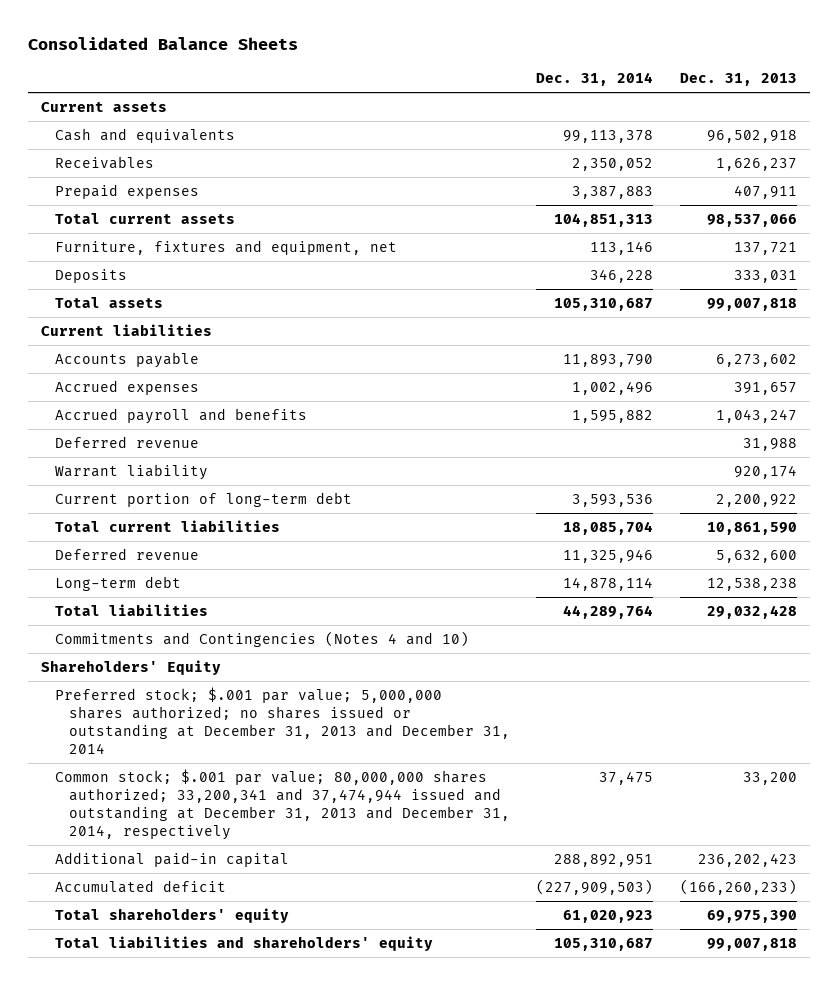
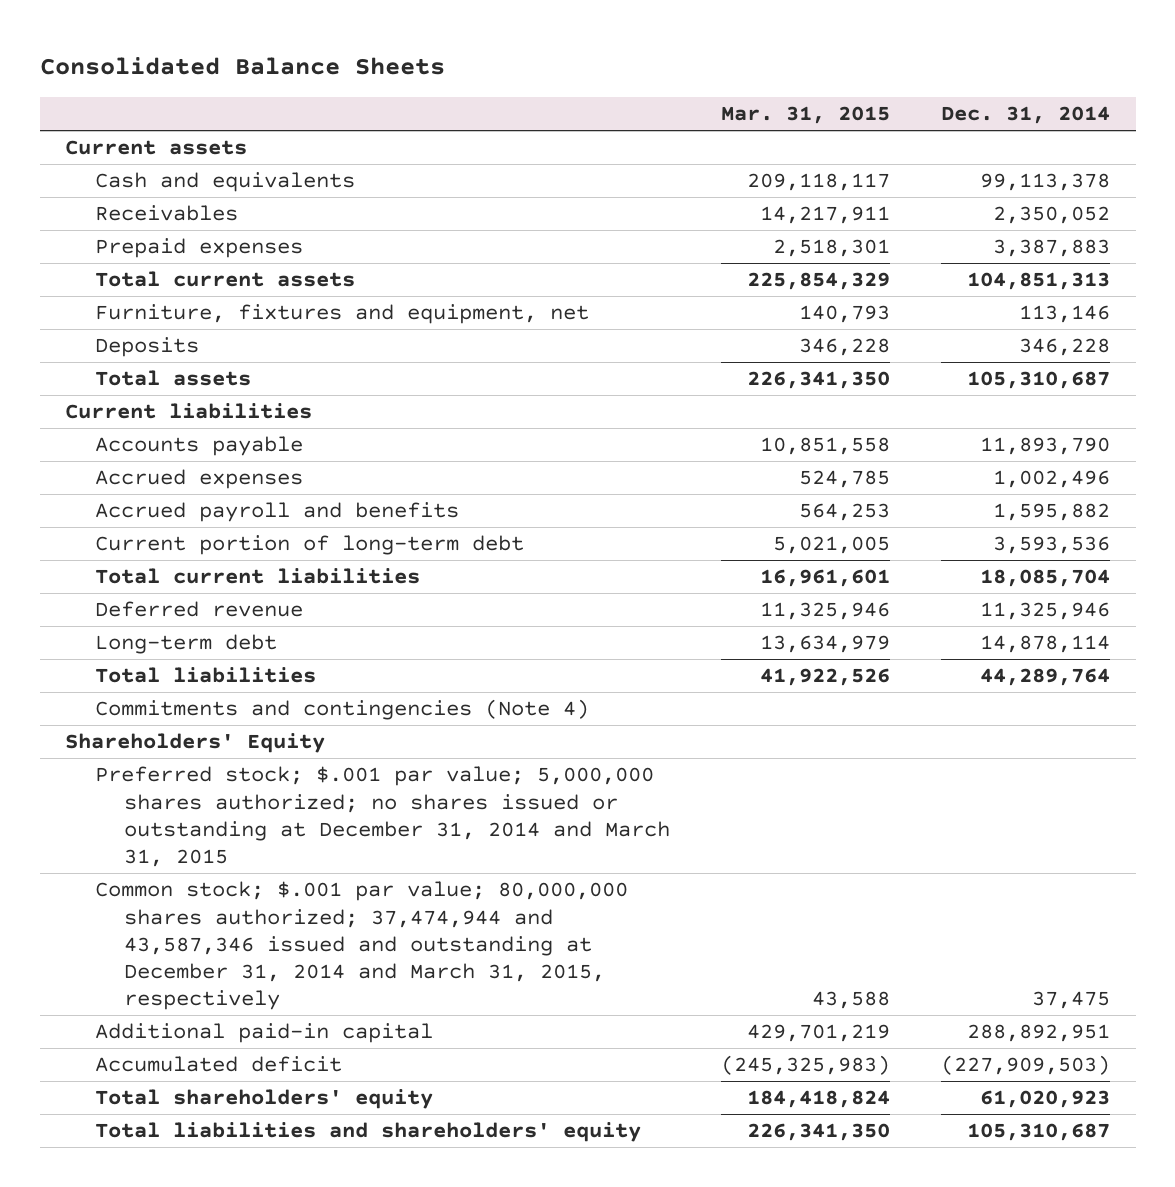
- | Dec. 31, 2014 | Dec. 31, 2013
+ | Mar. 31, 2015 | Dec. 31, 2014
- Deferred revenue | | 31,988
- Warrant liability | | 920,174
- Commitments and Contingencies (Notes 4 and 10)
+ Commitments and contingencies (Note 4)
- Preferred stock; $.001 par value; 5,000,000 shares authorized; no shares issued or outstanding at December 31, 2013 and December 31, 2014
- Common stock; $.001 par value; 80,000,000 shares authorized; 33,200,341 and 37,474,944 issued and outstanding at December 31, 2013 and December 31, 2014, respectively | 37,475 | 33,200
+ Preferred stock; $.001 par value; 5,000,000 shares authorized; no shares issued or outstanding at December 31, 2014 and March 31, 2015
+ Common stock; $.001 par value; 80,000,000 shares authorized; 37,474,944 and 43,587,346 issued and outstanding at December 31, 2014 and March 31, 2015, respectively | 43,588 | 37,475

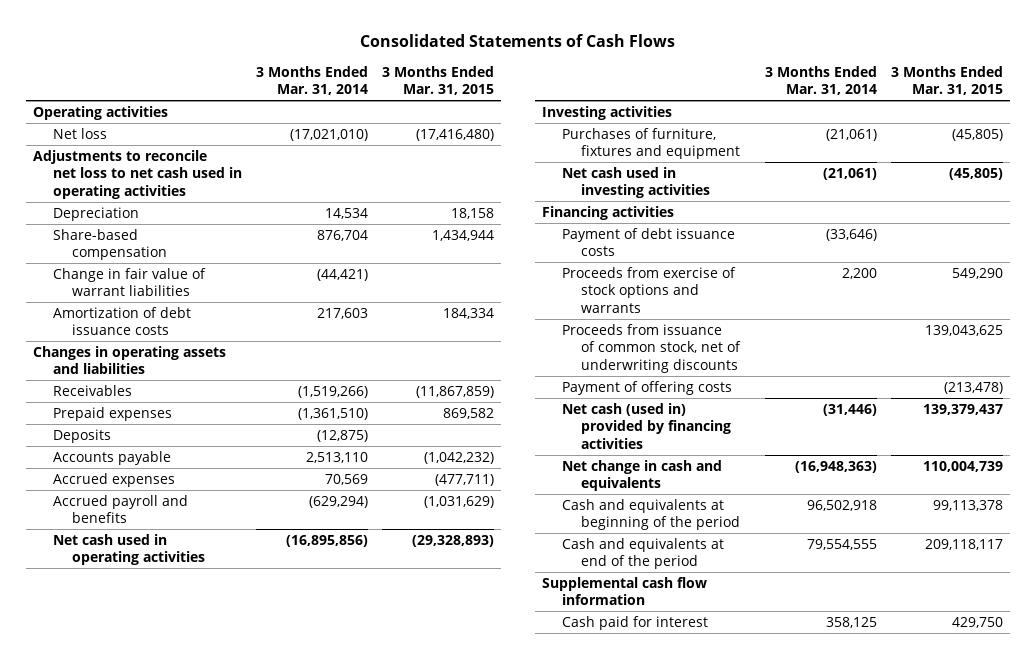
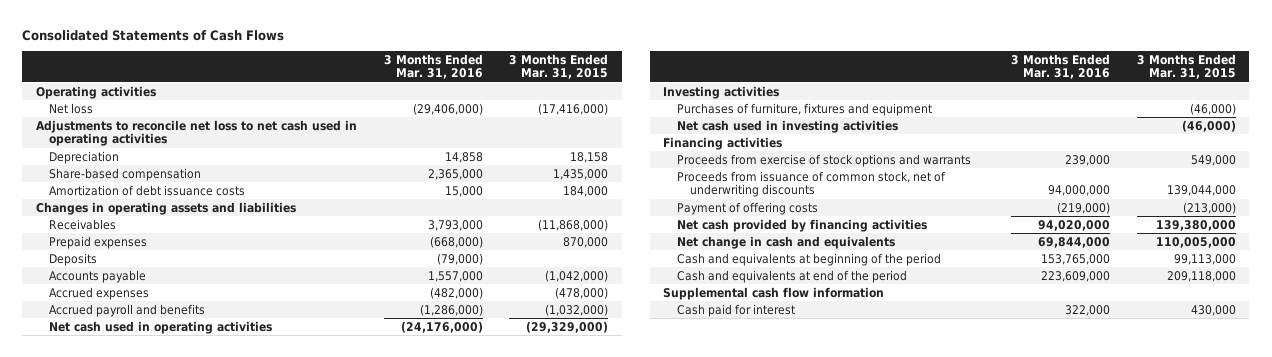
- | 3 Months Ended Mar. 31, 2014 | 3 Months Ended Mar. 31, 2015
+ | 3 Months Ended Mar. 31, 2016 | 3 Months Ended Mar. 31, 2015
- Net loss | (17,021,010) | (17,416,480)
+ Net loss | (29,406,000) | (17,416,000)
- Share-based compensation | 876,704 | 1,434,944
- Change in fair value of warrant liabilities | (44,421) |
- Amortization of debt issuance costs | 217,603 | 184,334
+ Share-based compensation | 2,365,000 | 1,435,000
+ Amortization of debt issuance costs | 15,000 | 184,000
- Receivables | (1,519,266) | (11,867,859)
- Prepaid expenses | (1,361,510) | 869,582
+ Receivables | 3,793,000 | (11,868,000)
+ Prepaid expenses | (668,000) | 870,000
- Accounts payable | 2,513,110 | (1,042,232)
- Accrued expenses | 70,569 | (477,711)
- Accrued payroll and benefits | (629,294) | (1,031,629)
- Net cash used in operating activities | (16,895,856) | (29,328,893)
+ Accounts payable | 1,557,000 | (1,042,000)
+ Accrued expenses | (482,000) | (478,000)
+ Accrued payroll and benefits | (1,286,000) | (1,032,000)
+ Net cash used in operating activities | (24,176,000) | (29,329,000)
- Purchases of furniture, fixtures and equipment | (21,061) | (45,805)
- Net cash used in investing activities | (21,061) | (45,805)
+ Purchases of furniture, fixtures and equipment | | (46,000)
+ Net cash used in investing activities | | (46,000)
- Payment of debt issuance costs | (33,646) |
- Proceeds from exercise of stock options and warrants | 2,200 | 549,290
- Proceeds from issuance of common stock, net of underwriting discounts | | 139,043,625
- Payment of offering costs | | (213,478)
- Net cash (used in) provided by financing activities | (31,446) | 139,379,437
- Net change in cash and equivalents | (16,948,363) | 110,004,739
- Cash and equivalents at beginning of the period | 96,502,918 | 99,113,378
- Cash and equivalents at end of the period | 79,554,555 | 209,118,117
+ Proceeds from exercise of stock options and warrants | 239,000 | 549,000
+ Proceeds from issuance of common stock, net of underwriting discounts | 94,000,000 | 139,044,000
+ Payment of offering costs | (219,000) | (213,000)
+ Net cash provided by financing activities | 94,020,000 | 139,380,000
+ Net change in cash and equivalents | 69,844,000 | 110,005,000
+ Cash and equivalents at beginning of the period | 153,765,000 | 99,113,000
+ Cash and equivalents at end of the period | 223,609,000 | 209,118,000
- Cash paid for interest | 358,125 | 429,750
+ Cash paid for interest | 322,000 | 430,000

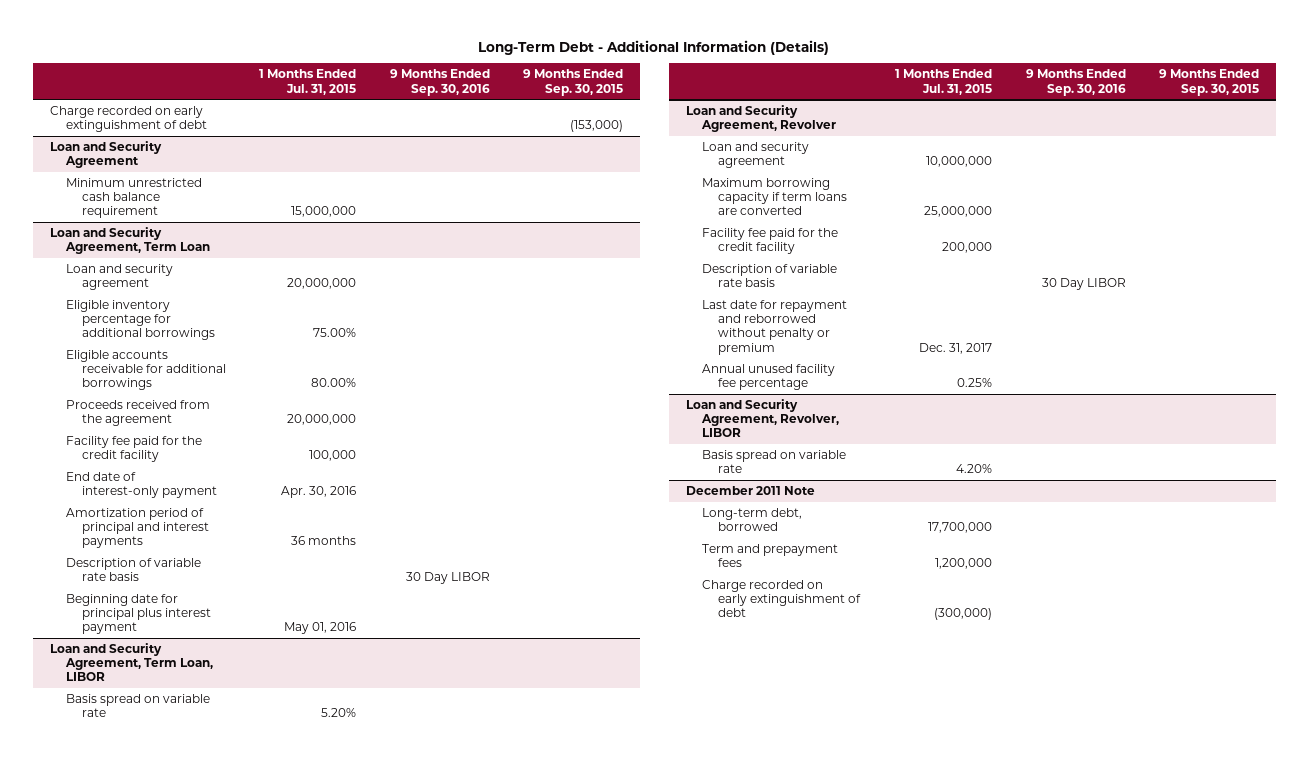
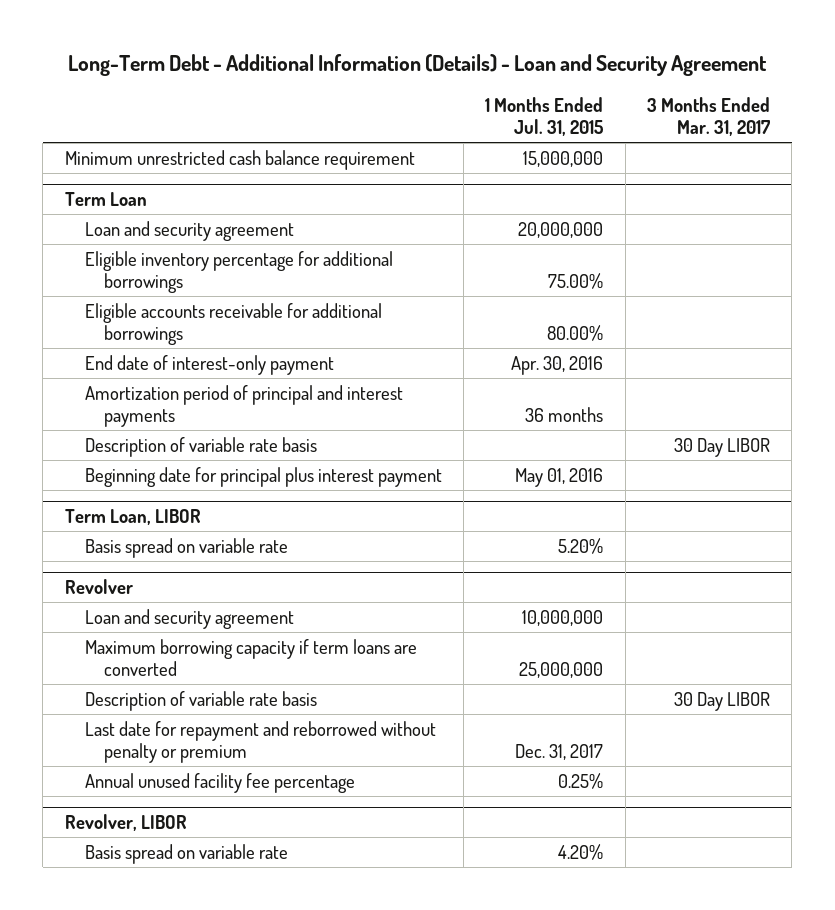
- Long-Term Debt - Additional Information (Details)
+ Long-Term Debt - Additional Information (Details) - Loan and Security Agreement
- | 1 Months Ended Jul. 31, 2015 | 9 Months Ended Sep. 30, 2016 | 9 Months Ended Sep. 30, 2015
+ | 1 Months Ended Jul. 31, 2015 | 3 Months Ended Mar. 31, 2017
- Charge recorded on early extinguishment of debt | | | (153,000)
- Loan and Security Agreement
- Loan and Security Agreement, Term Loan
+ Term Loan
- Proceeds received from the agreement | 20,000,000 | |
- Facility fee paid for the credit facility | 100,000 | |
- Loan and Security Agreement, Term Loan, LIBOR
+ Term Loan, LIBOR
- Loan and Security Agreement, Revolver
+ Revolver
- Facility fee paid for the credit facility | 200,000 | |
- Loan and Security Agreement, Revolver, LIBOR
+ Revolver, LIBOR
- December 2011 Note
- Long-term debt, borrowed | 17,700,000 | |
- Term and prepayment fees | 1,200,000 | |
- Charge recorded on early extinguishment of debt | (300,000) | |

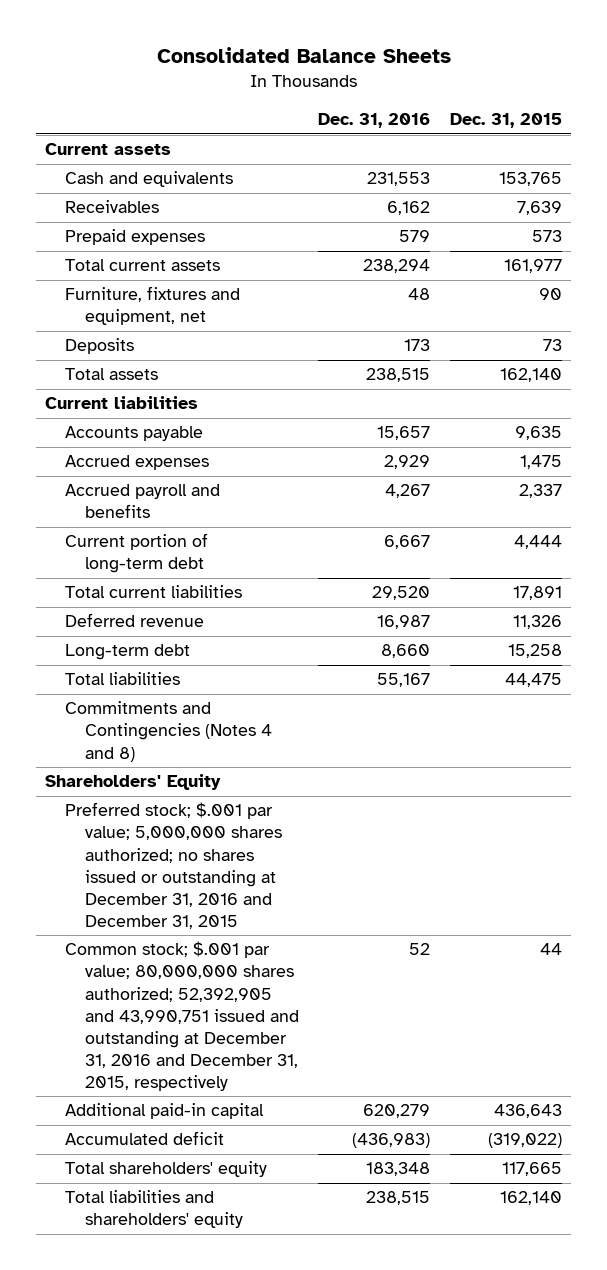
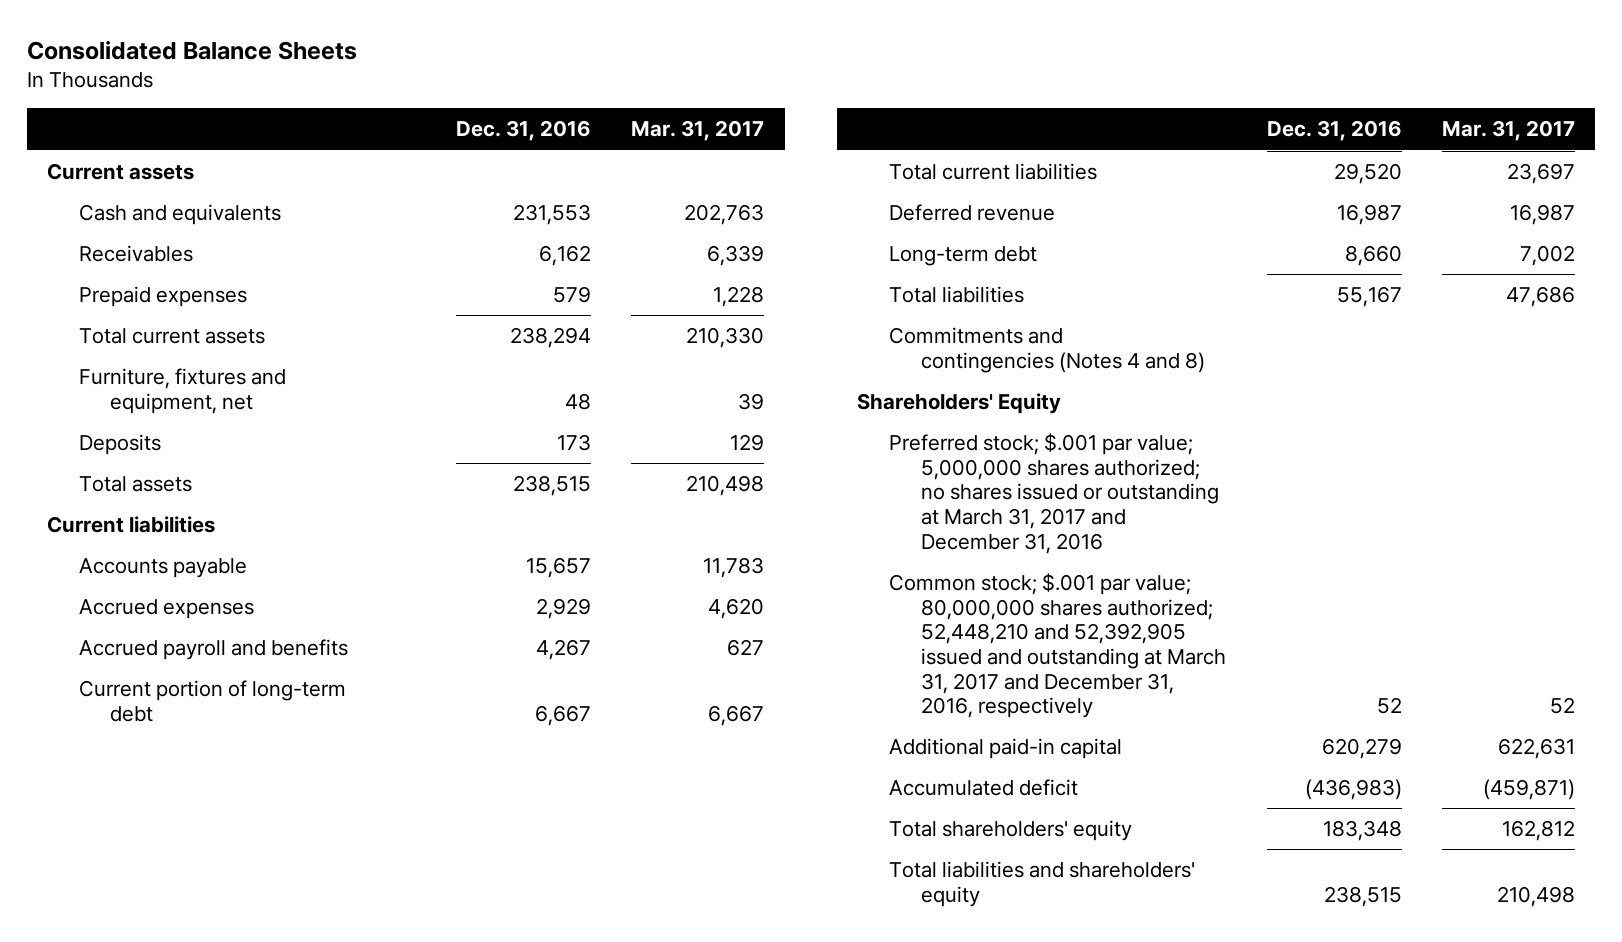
- | Dec. 31, 2016 | Dec. 31, 2015
+ | Dec. 31, 2016 | Mar. 31, 2017
- Commitments and Contingencies (Notes 4 and 8)
+ Commitments and contingencies (Notes 4 and 8)
- Preferred stock; $.001 par value; 5,000,000 shares authorized; no shares issued or outstanding at December 31, 2016 and December 31, 2015
- Common stock; $.001 par value; 80,000,000 shares authorized; 52,392,905 and 43,990,751 issued and outstanding at December 31, 2016 and December 31, 2015, respectively | 52 | 44
+ Preferred stock; $.001 par value; 5,000,000 shares authorized; no shares issued or outstanding at March 31, 2017 and December 31, 2016
+ Common stock; $.001 par value; 80,000,000 shares authorized; 52,448,210 and 52,392,905 issued and outstanding at March 31, 2017 and December 31, 2016, respectively | 52 | 52

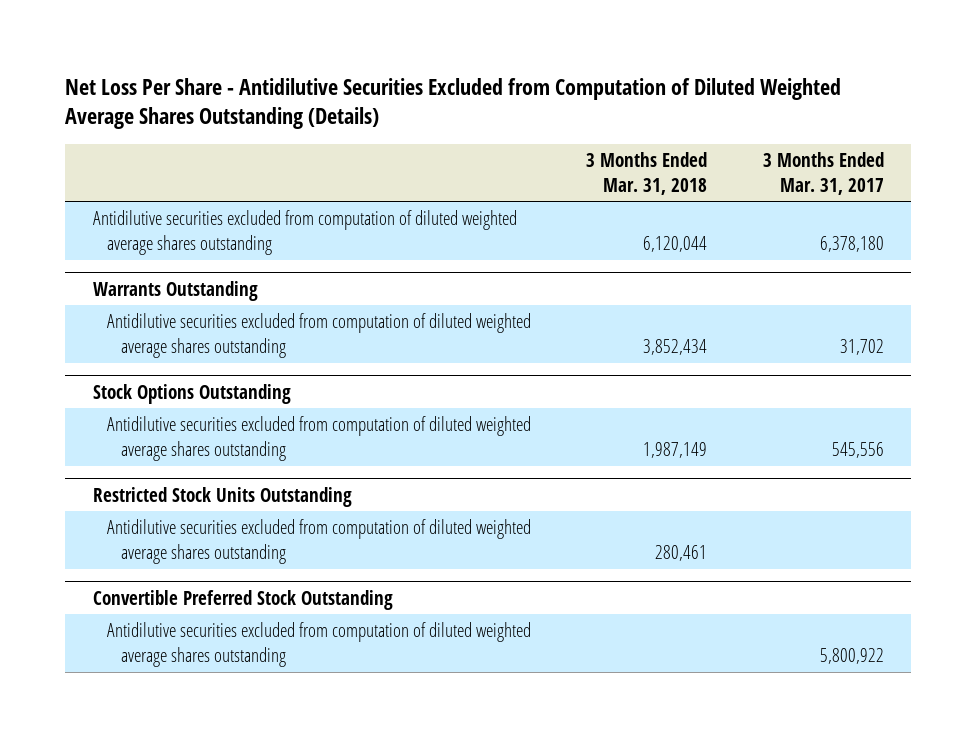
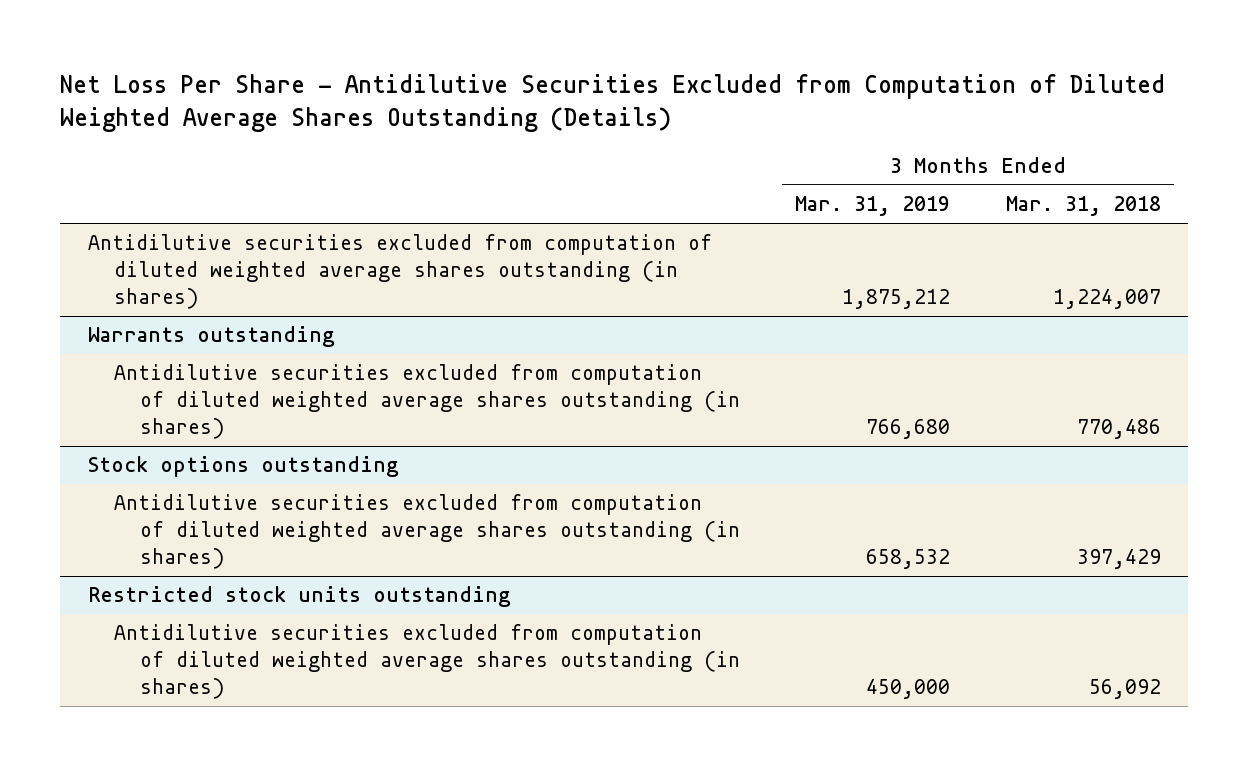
- | 3 Months Ended Mar. 31, 2018 | 3 Months Ended Mar. 31, 2017
+ | 3 Months Ended Mar. 31, 2019 | 3 Months Ended Mar. 31, 2018
- Antidilutive securities excluded from computation of diluted weighted average shares outstanding | 6,120,044 | 6,378,180
- Warrants Outstanding
- Antidilutive securities excluded from computation of diluted weighted average shares outstanding | 3,852,434 | 31,702
- Stock Options Outstanding
- Antidilutive securities excluded from computation of diluted weighted average shares outstanding | 1,987,149 | 545,556
- Restricted Stock Units Outstanding
- Antidilutive securities excluded from computation of diluted weighted average shares outstanding | 280,461 |
- Convertible Preferred Stock Outstanding
- Antidilutive securities excluded from computation of diluted weighted average shares outstanding | | 5,800,922
+ Antidilutive securities excluded from computation of diluted weighted average shares outstanding (in shares) | 1,875,212 | 1,224,007
+ Warrants outstanding
+ Antidilutive securities excluded from computation of diluted weighted average shares outstanding (in shares) | 766,680 | 770,486
+ Stock options outstanding
+ Antidilutive securities excluded from computation of diluted weighted average shares outstanding (in shares) | 658,532 | 397,429
+ Restricted stock units outstanding
+ Antidilutive securities excluded from computation of diluted weighted average shares outstanding (in shares) | 450,000 | 56,092

